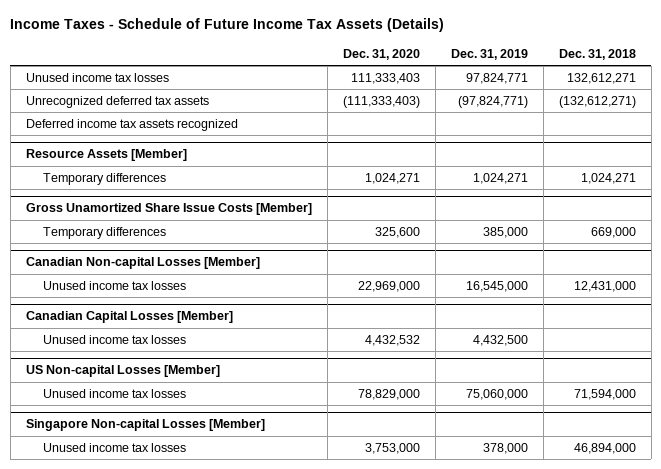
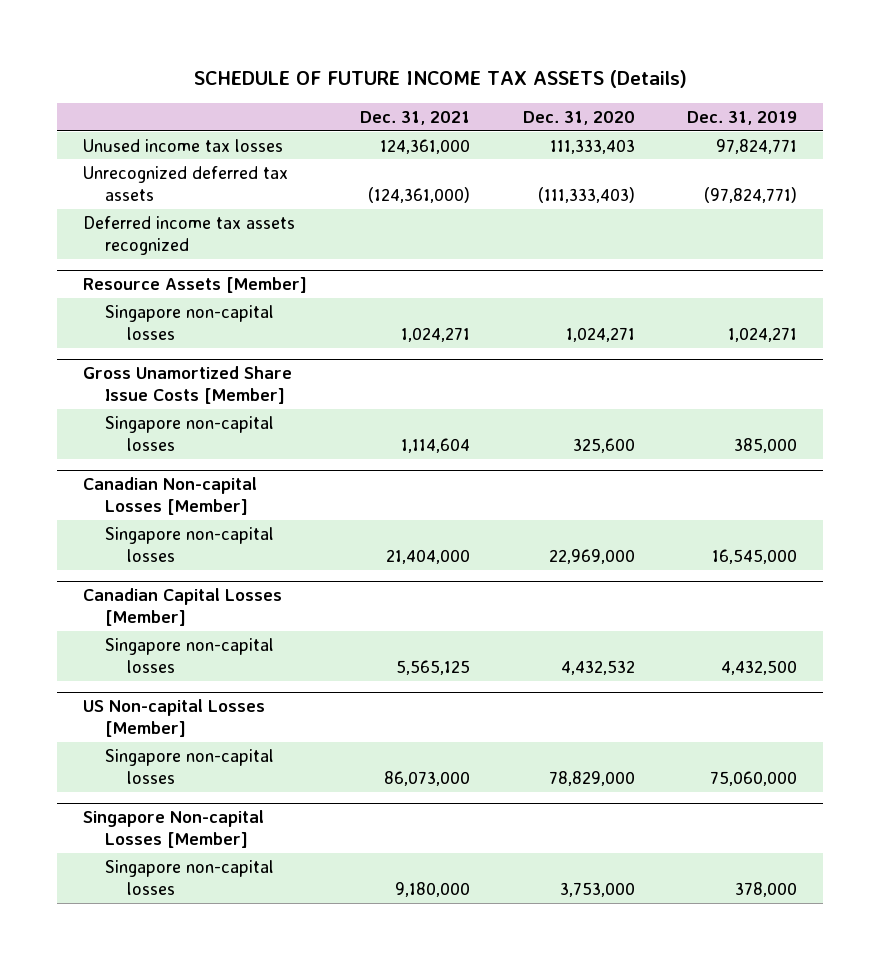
- Income Taxes - Schedule of Future Income Tax Assets (Details)
+ SCHEDULE OF FUTURE INCOME TAX ASSETS (Details)
- | Dec. 31, 2020 | Dec. 31, 2019 | Dec. 31, 2018
+ | Dec. 31, 2021 | Dec. 31, 2020 | Dec. 31, 2019
@ Resource Assets [Member]
- Temporary differences | 1,024,271 | 1,024,271 | 1,024,271
+ Singapore non-capital losses | 1,024,271 | 1,024,271 | 1,024,271
@ Gross Unamortized Share Issue Costs [Member]
- Temporary differences | 325,600 | 385,000 | 669,000
+ Singapore non-capital losses | 1,114,604 | 325,600 | 385,000
@ Canadian Non-capital Losses [Member]
- Unused income tax losses | 22,969,000 | 16,545,000 | 12,431,000
+ Singapore non-capital losses | 21,404,000 | 22,969,000 | 16,545,000
@ Canadian Capital Losses [Member]
- Unused income tax losses | 4,432,532 | 4,432,500 |
+ Singapore non-capital losses | 5,565,125 | 4,432,532 | 4,432,500
@ US Non-capital Losses [Member]
- Unused income tax losses | 78,829,000 | 75,060,000 | 71,594,000
+ Singapore non-capital losses | 86,073,000 | 78,829,000 | 75,060,000
@ Singapore Non-capital Losses [Member]
- Unused income tax losses | 3,753,000 | 378,000 | 46,894,000
+ Singapore non-capital losses | 9,180,000 | 3,753,000 | 378,000

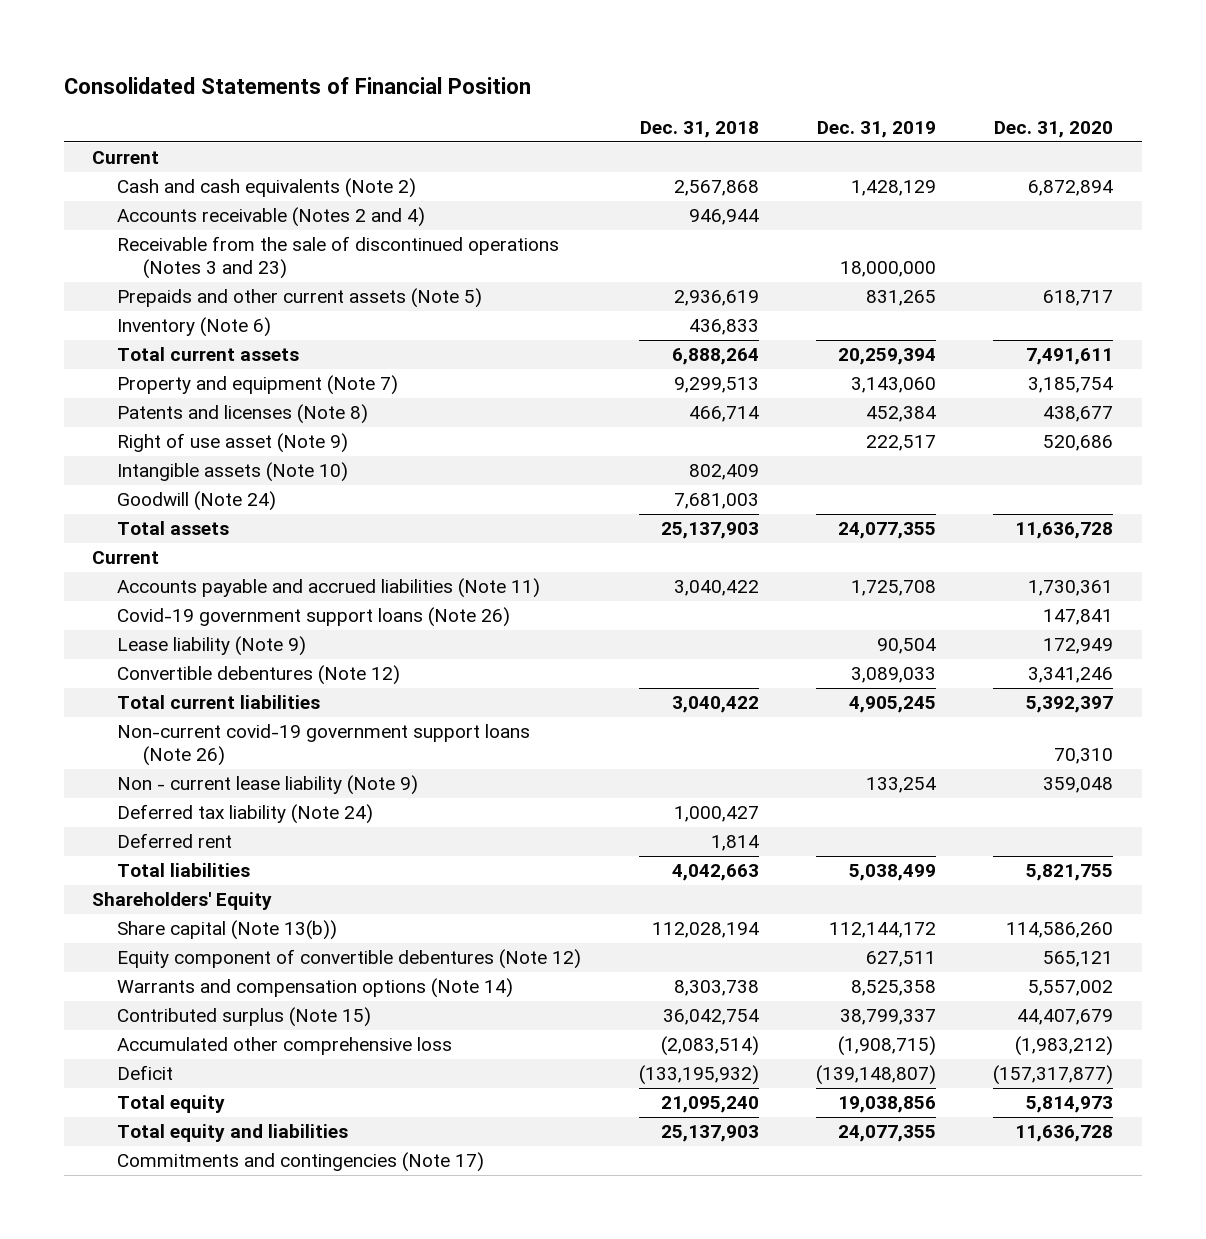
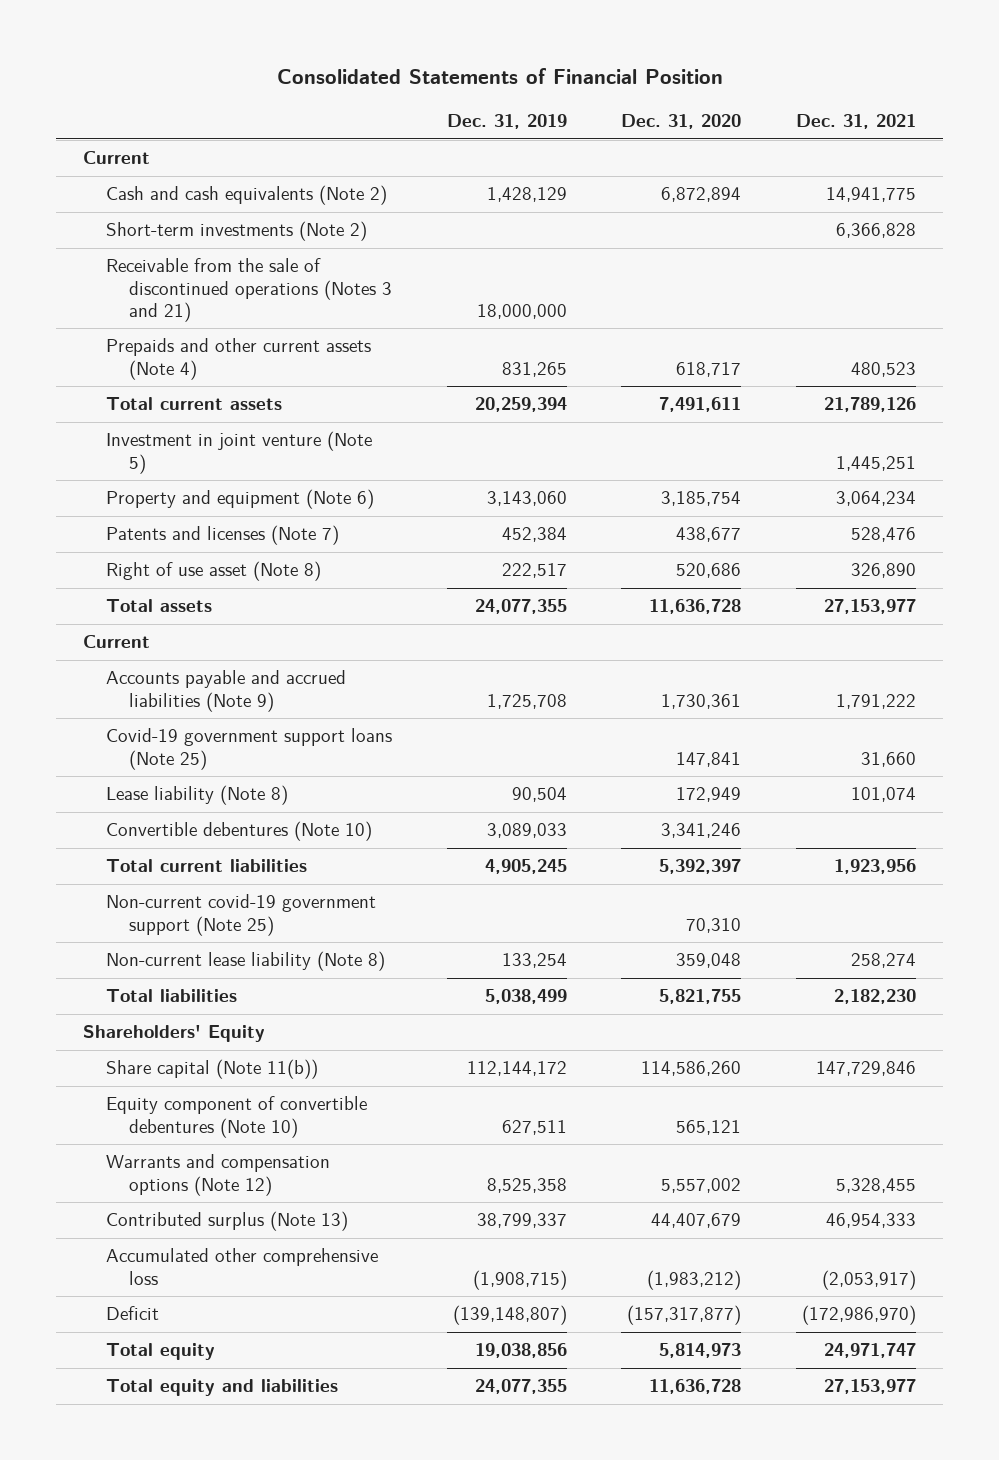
- | Dec. 31, 2018 | Dec. 31, 2019 | Dec. 31, 2020
+ | Dec. 31, 2019 | Dec. 31, 2020 | Dec. 31, 2021
- Accounts receivable (Notes 2 and 4) | 946,944 | |
- Receivable from the sale of discontinued operations (Notes 3 and 23) | | 18,000,000 |
- Prepaids and other current assets (Note 5) | 2,936,619 | 831,265 | 618,717
- Inventory (Note 6) | 436,833 | |
+ Short-term investments (Note 2) | | | 6,366,828
+ Receivable from the sale of discontinued operations (Notes 3 and 21) | 18,000,000 | |
+ Prepaids and other current assets (Note 4) | 831,265 | 618,717 | 480,523
- Property and equipment (Note 7) | 9,299,513 | 3,143,060 | 3,185,754
- Patents and licenses (Note 8) | 466,714 | 452,384 | 438,677
- Right of use asset (Note 9) | | 222,517 | 520,686
- Intangible assets (Note 10) | 802,409 | |
- Goodwill (Note 24) | 7,681,003 | |
+ Investment in joint venture (Note 5) | | | 1,445,251
+ Property and equipment (Note 6) | 3,143,060 | 3,185,754 | 3,064,234
+ Patents and licenses (Note 7) | 452,384 | 438,677 | 528,476
+ Right of use asset (Note 8) | 222,517 | 520,686 | 326,890
- Accounts payable and accrued liabilities (Note 11) | 3,040,422 | 1,725,708 | 1,730,361
- Covid-19 government support loans (Note 26) | | | 147,841
- Lease liability (Note 9) | | 90,504 | 172,949
- Convertible debentures (Note 12) | | 3,089,033 | 3,341,246
+ Accounts payable and accrued liabilities (Note 9) | 1,725,708 | 1,730,361 | 1,791,222
+ Covid-19 government support loans (Note 25) | | 147,841 | 31,660
+ Lease liability (Note 8) | 90,504 | 172,949 | 101,074
+ Convertible debentures (Note 10) | 3,089,033 | 3,341,246 |
- Non-current covid-19 government support loans (Note 26) | | | 70,310
- Non - current lease liability (Note 9) | | 133,254 | 359,048
- Deferred tax liability (Note 24) | 1,000,427 | |
- Deferred rent | 1,814 | |
+ Non-current covid-19 government support (Note 25) | | 70,310 |
+ Non-current lease liability (Note 8) | 133,254 | 359,048 | 258,274
- Share capital (Note 13(b)) | 112,028,194 | 112,144,172 | 114,586,260
- Equity component of convertible debentures (Note 12) | | 627,511 | 565,121
- Warrants and compensation options (Note 14) | 8,303,738 | 8,525,358 | 5,557,002
- Contributed surplus (Note 15) | 36,042,754 | 38,799,337 | 44,407,679
+ Share capital (Note 11(b)) | 112,144,172 | 114,586,260 | 147,729,846
+ Equity component of convertible debentures (Note 10) | 627,511 | 565,121 |
+ Warrants and compensation options (Note 12) | 8,525,358 | 5,557,002 | 5,328,455
+ Contributed surplus (Note 13) | 38,799,337 | 44,407,679 | 46,954,333
- Commitments and contingencies (Note 17)

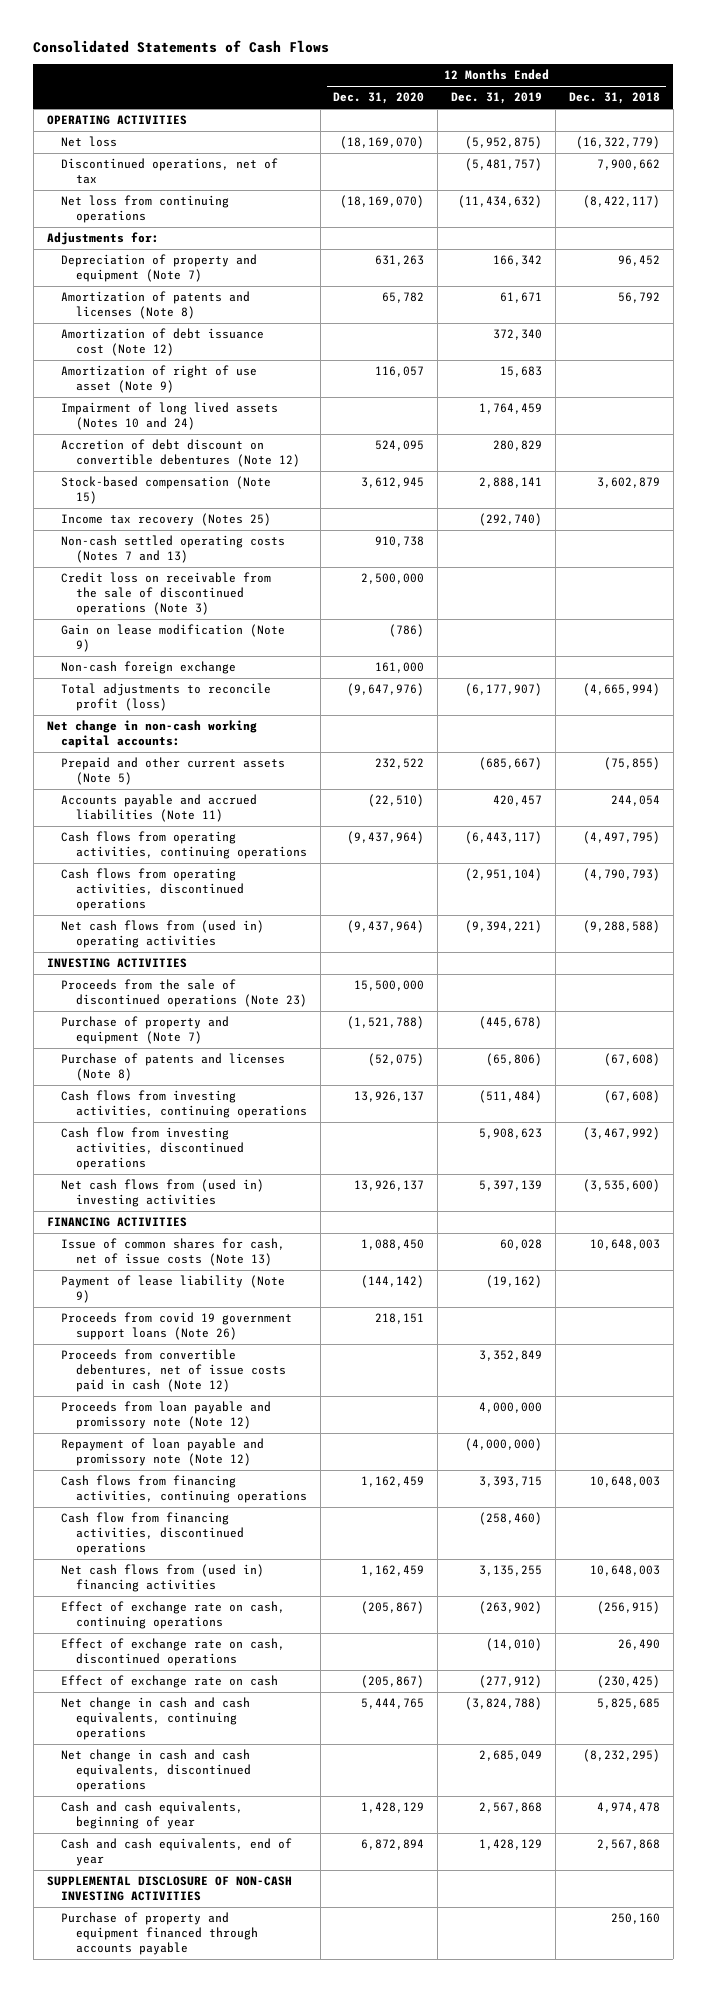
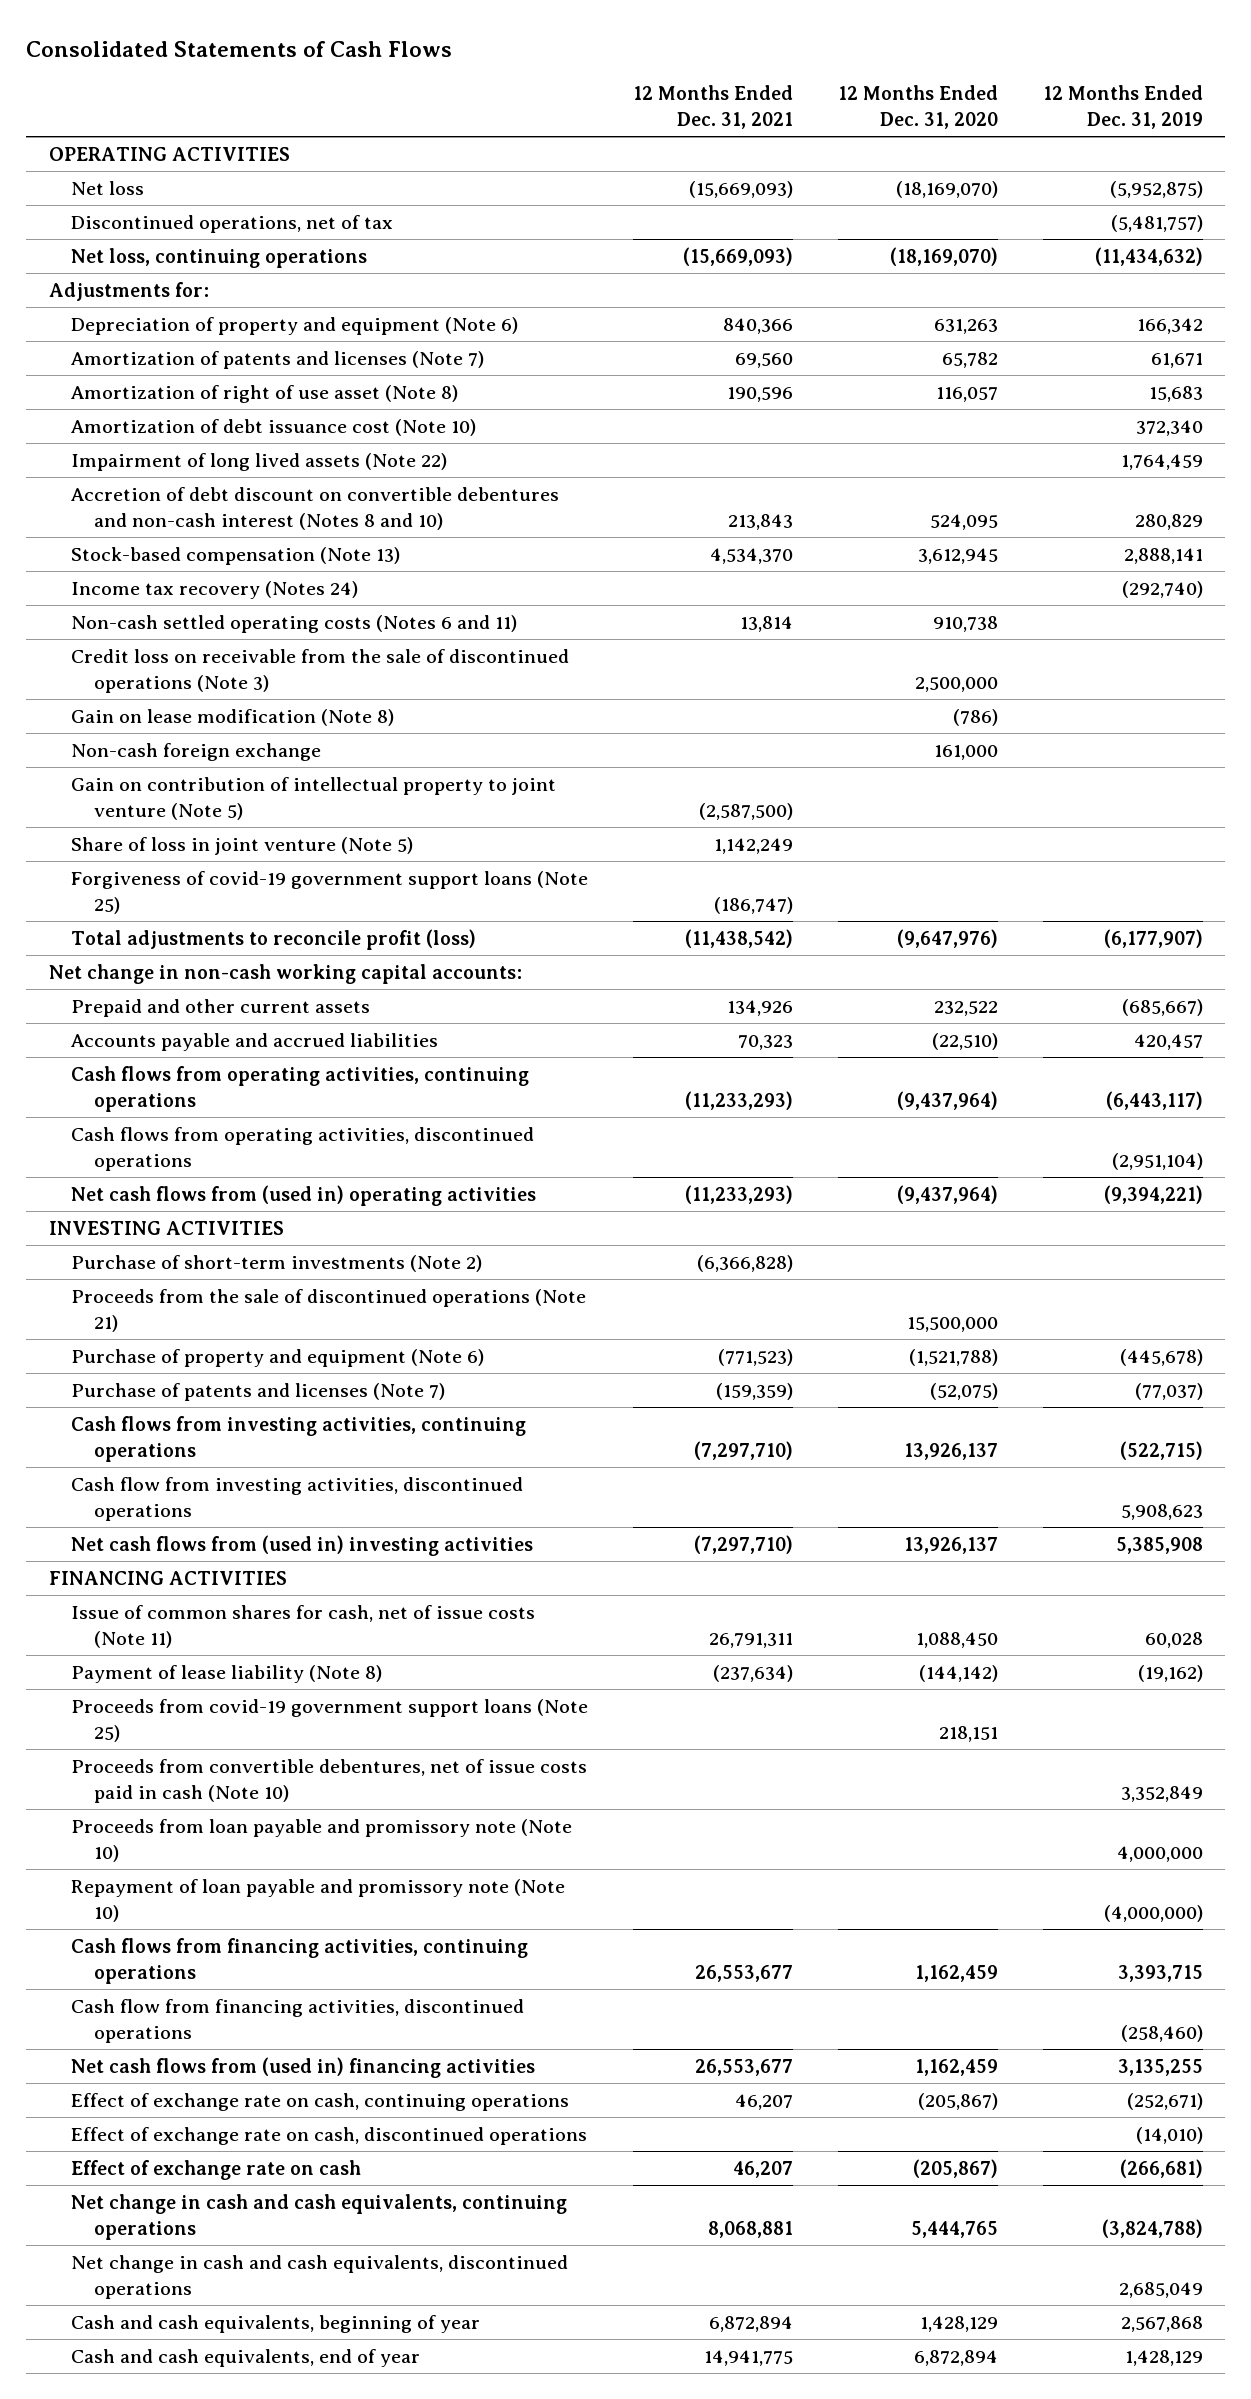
- | 12 Months Ended Dec. 31, 2020 | 12 Months Ended Dec. 31, 2019 | 12 Months Ended Dec. 31, 2018
+ | 12 Months Ended Dec. 31, 2021 | 12 Months Ended Dec. 31, 2020 | 12 Months Ended Dec. 31, 2019
- Net loss from continuing operations | (18,169,070) | (11,434,632) | (8,422,117)
+ Net loss, continuing operations | (15,669,093) | (18,169,070) | (11,434,632)
- Depreciation of property and equipment (Note 7) | 631,263 | 166,342 | 96,452
- Amortization of patents and licenses (Note 8) | 65,782 | 61,671 | 56,792
- Amortization of debt issuance cost (Note 12) | | 372,340 |
- Amortization of right of use asset (Note 9) | 116,057 | 15,683 |
- Impairment of long lived assets (Notes 10 and 24) | | 1,764,459 |
- Accretion of debt discount on convertible debentures (Note 12) | 524,095 | 280,829 |
- Stock-based compensation (Note 15) | 3,612,945 | 2,888,141 | 3,602,879
- Income tax recovery (Notes 25) | | (292,740) |
- Non-cash settled operating costs (Notes 7 and 13) | 910,738 | |
+ Depreciation of property and equipment (Note 6) | 840,366 | 631,263 | 166,342
+ Amortization of patents and licenses (Note 7) | 69,560 | 65,782 | 61,671
+ Amortization of right of use asset (Note 8) | 190,596 | 116,057 | 15,683
+ Amortization of debt issuance cost (Note 10) | | | 372,340
+ Impairment of long lived assets (Note 22) | | | 1,764,459
+ Accretion of debt discount on convertible debentures and non-cash interest (Notes 8 and 10) | 213,843 | 524,095 | 280,829
+ Stock-based compensation (Note 13) | 4,534,370 | 3,612,945 | 2,888,141
+ Income tax recovery (Notes 24) | | | (292,740)
+ Non-cash settled operating costs (Notes 6 and 11) | 13,814 | 910,738 |
- Gain on lease modification (Note 9) | (786) | |
+ Gain on lease modification (Note 8) | | (786) |
+ Gain on contribution of intellectual property to joint venture (Note 5) | (2,587,500) | |
+ Share of loss in joint venture (Note 5) | 1,142,249 | |
+ Forgiveness of covid-19 government support loans (Note 25) | (186,747) | |
- Prepaid and other current assets (Note 5) | 232,522 | (685,667) | (75,855)
- Accounts payable and accrued liabilities (Note 11) | (22,510) | 420,457 | 244,054
+ Prepaid and other current assets | 134,926 | 232,522 | (685,667)
+ Accounts payable and accrued liabilities | 70,323 | (22,510) | 420,457
- Proceeds from the sale of discontinued operations (Note 23) | 15,500,000 | |
- Purchase of property and equipment (Note 7) | (1,521,788) | (445,678) |
- Purchase of patents and licenses (Note 8) | (52,075) | (65,806) | (67,608)
- Cash flows from investing activities, continuing operations | 13,926,137 | (511,484) | (67,608)
+ Purchase of short-term investments (Note 2) | (6,366,828) | |
+ Proceeds from the sale of discontinued operations (Note 21) | | 15,500,000 |
+ Purchase of property and equipment (Note 6) | (771,523) | (1,521,788) | (445,678)
+ Purchase of patents and licenses (Note 7) | (159,359) | (52,075) | (77,037)
+ Cash flows from investing activities, continuing operations | (7,297,710) | 13,926,137 | (522,715)
- Net cash flows from (used in) investing activities | 13,926,137 | 5,397,139 | (3,535,600)
+ Net cash flows from (used in) investing activities | (7,297,710) | 13,926,137 | 5,385,908
- Issue of common shares for cash, net of issue costs (Note 13) | 1,088,450 | 60,028 | 10,648,003
- Payment of lease liability (Note 9) | (144,142) | (19,162) |
- Proceeds from covid 19 government support loans (Note 26) | 218,151 | |
- Proceeds from convertible debentures, net of issue costs paid in cash (Note 12) | | 3,352,849 |
- Proceeds from loan payable and promissory note (Note 12) | | 4,000,000 |
- Repayment of loan payable and promissory note (Note 12) | | (4,000,000) |
+ Issue of common shares for cash, net of issue costs (Note 11) | 26,791,311 | 1,088,450 | 60,028
+ Payment of lease liability (Note 8) | (237,634) | (144,142) | (19,162)
+ Proceeds from covid-19 government support loans (Note 25) | | 218,151 |
+ Proceeds from convertible debentures, net of issue costs paid in cash (Note 10) | | | 3,352,849
+ Proceeds from loan payable and promissory note (Note 10) | | | 4,000,000
+ Repayment of loan payable and promissory note (Note 10) | | | (4,000,000)
- Effect of exchange rate on cash, continuing operations | (205,867) | (263,902) | (256,915)
+ Effect of exchange rate on cash, continuing operations | 46,207 | (205,867) | (252,671)
- Effect of exchange rate on cash | (205,867) | (277,912) | (230,425)
+ Effect of exchange rate on cash | 46,207 | (205,867) | (266,681)
- SUPPLEMENTAL DISCLOSURE OF NON-CASH INVESTING ACTIVITIES
- Purchase of property and equipment financed through accounts payable | | | 250,160

